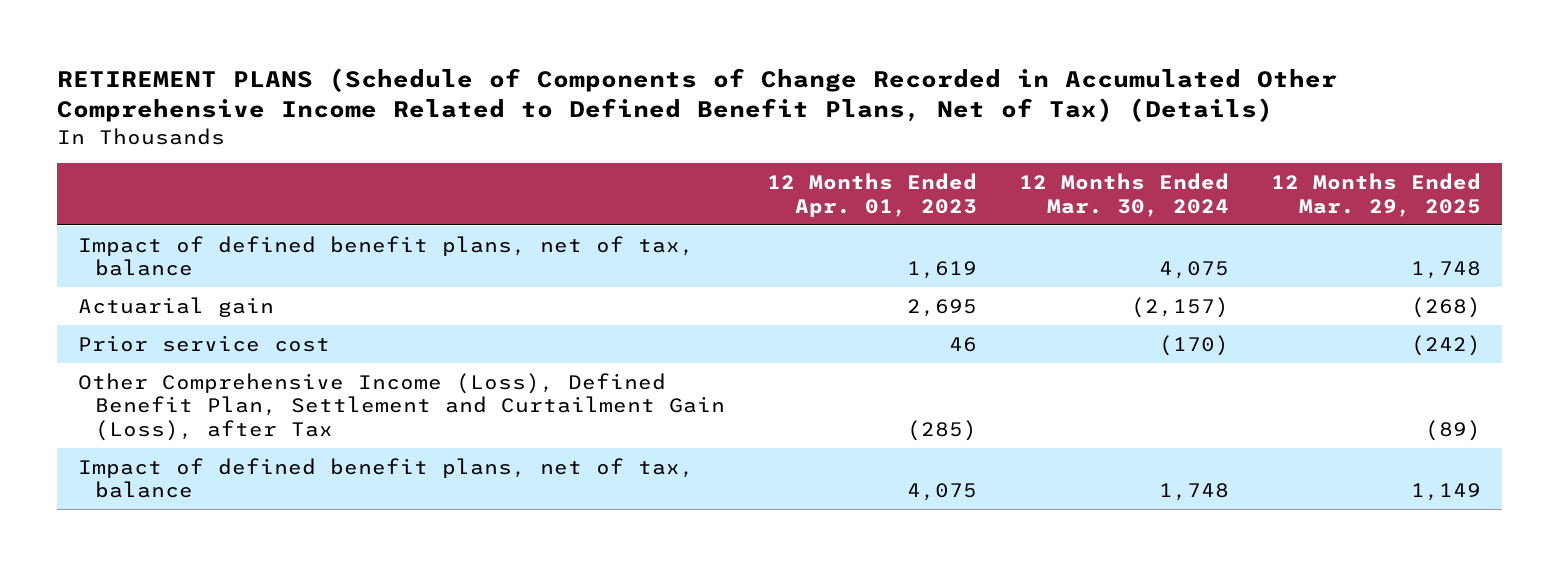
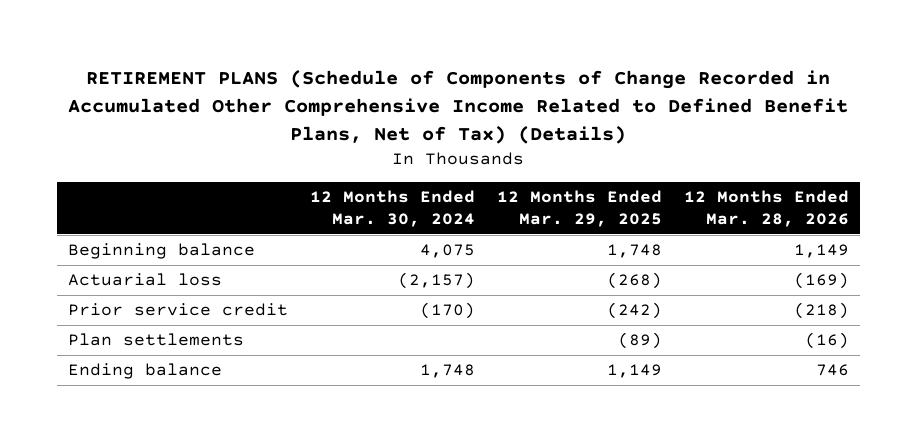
- | 12 Months Ended Apr. 01, 2023 | 12 Months Ended Mar. 30, 2024 | 12 Months Ended Mar. 29, 2025
+ | 12 Months Ended Mar. 30, 2024 | 12 Months Ended Mar. 29, 2025 | 12 Months Ended Mar. 28, 2026
- Impact of defined benefit plans, net of tax, balance | 1,619 | 4,075 | 1,748
- Actuarial gain | 2,695 | (2,157) | (268)
- Prior service cost | 46 | (170) | (242)
- Other Comprehensive Income (Loss), Defined Benefit Plan, Settlement and Curtailment Gain (Loss), after Tax | (285) | | (89)
- Impact of defined benefit plans, net of tax, balance | 4,075 | 1,748 | 1,149
+ Beginning balance | 4,075 | 1,748 | 1,149
+ Actuarial loss | (2,157) | (268) | (169)
+ Prior service credit | (170) | (242) | (218)
+ Plan settlements | | (89) | (16)
+ Ending balance | 1,748 | 1,149 | 746

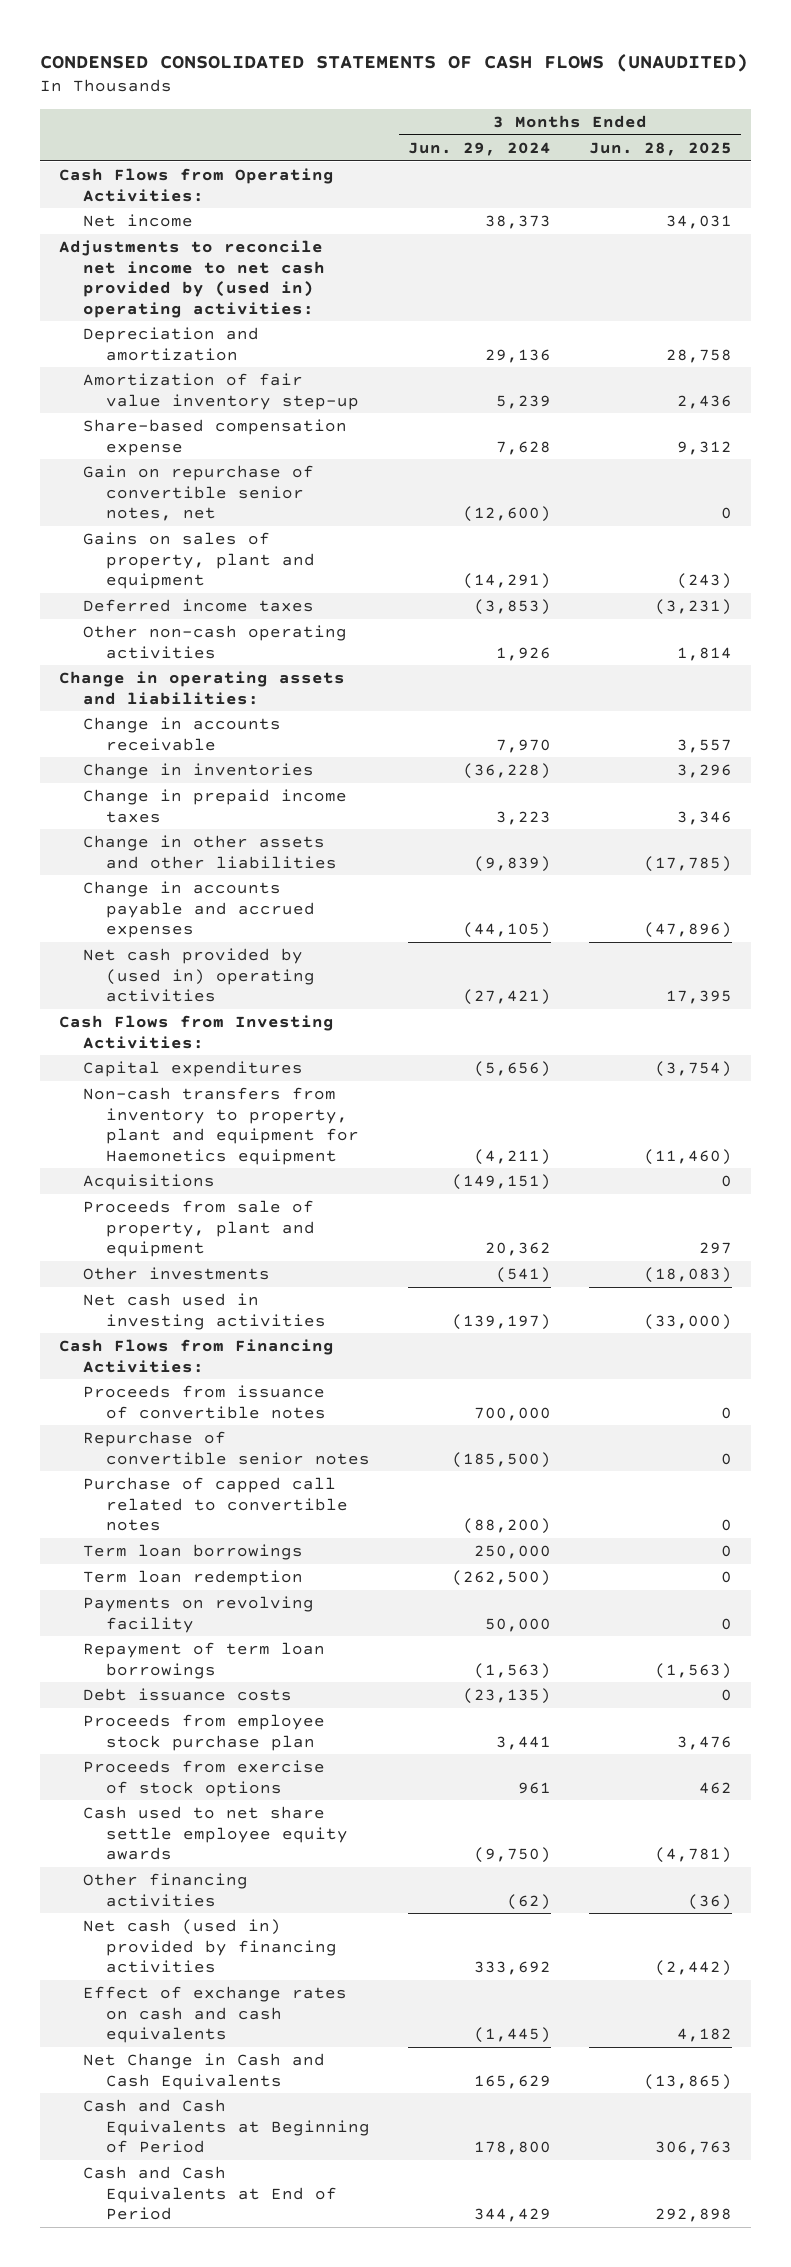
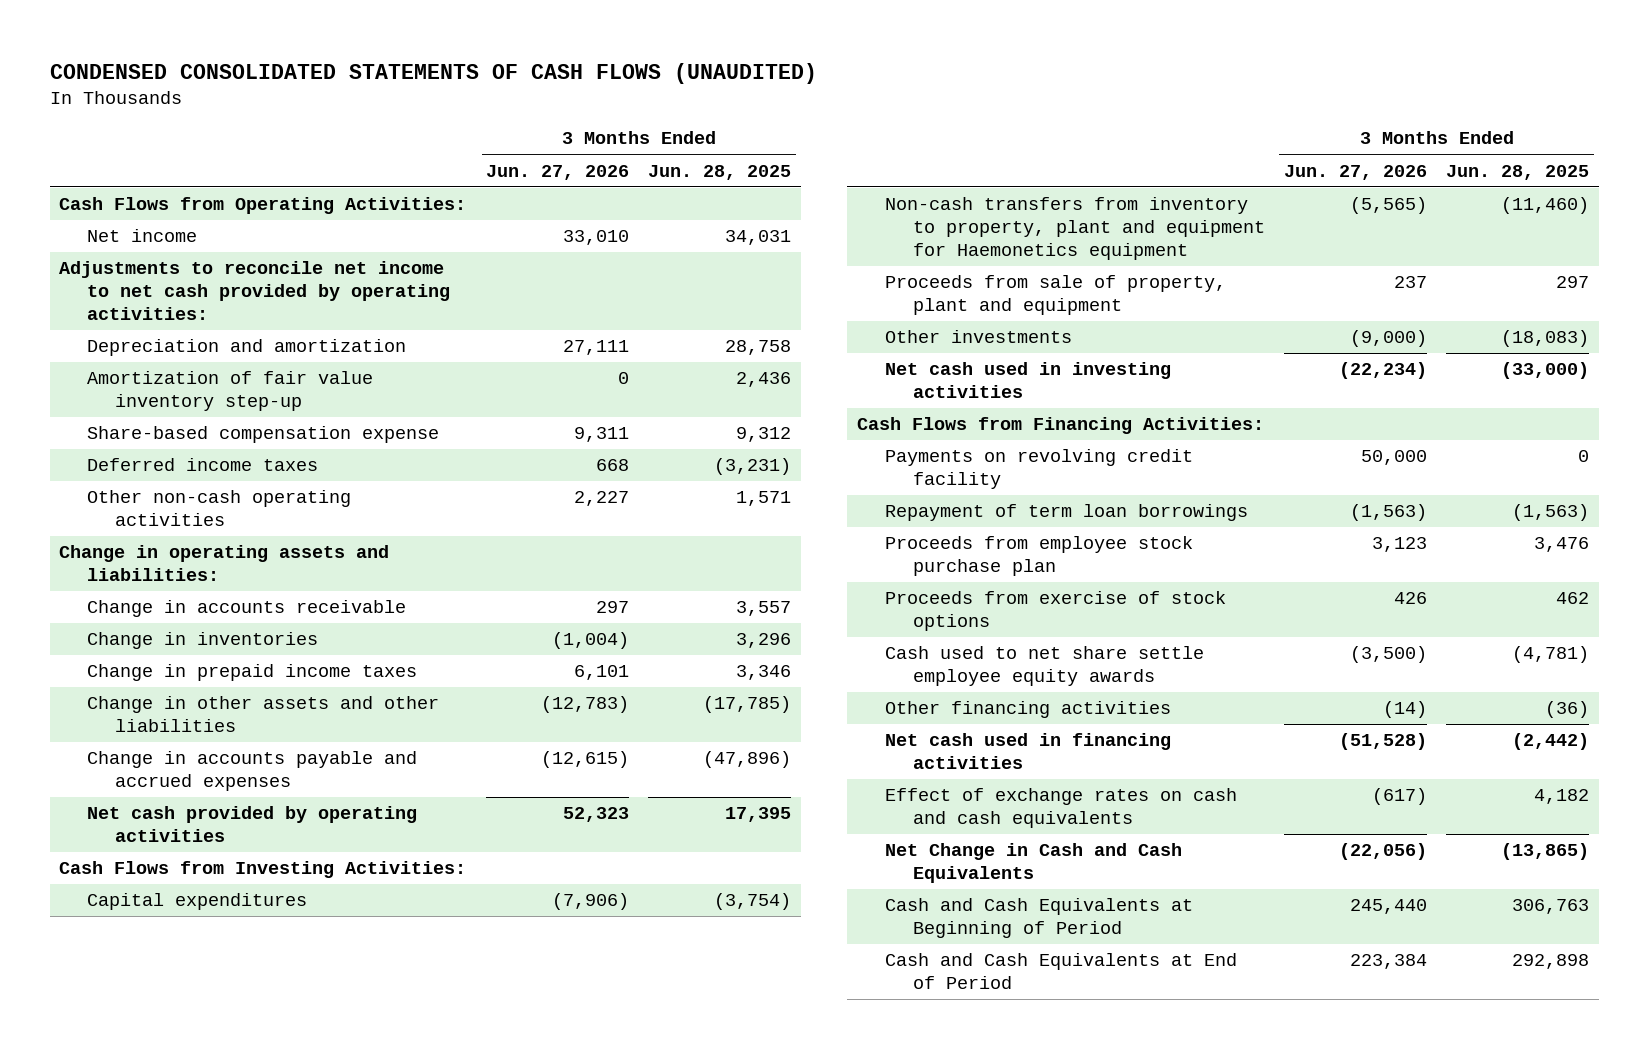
- | 3 Months Ended Jun. 29, 2024 | 3 Months Ended Jun. 28, 2025
+ | 3 Months Ended Jun. 27, 2026 | 3 Months Ended Jun. 28, 2025
- Adjustments to reconcile net income to net cash provided by (used in) operating activities:
+ Adjustments to reconcile net income to net cash provided by operating activities:
- Gain on repurchase of convertible senior notes, net | (12,600) | 0
- Gains on sales of property, plant and equipment | (14,291) | (243)
- Other non-cash operating activities | 1,926 | 1,814
+ Other non-cash operating activities | 2,227 | 1,571
- Net cash provided by (used in) operating activities | (27,421) | 17,395
+ Net cash provided by operating activities | 52,323 | 17,395
- Acquisitions | (149,151) | 0
- Proceeds from issuance of convertible notes | 700,000 | 0
- Repurchase of convertible senior notes | (185,500) | 0
- Purchase of capped call related to convertible notes | (88,200) | 0
- Term loan borrowings | 250,000 | 0
- Term loan redemption | (262,500) | 0
- Payments on revolving facility | 50,000 | 0
+ Payments on revolving credit facility | 50,000 | 0
- Debt issuance costs | (23,135) | 0
- Net cash (used in) provided by financing activities | 333,692 | (2,442)
+ Net cash used in financing activities | (51,528) | (2,442)

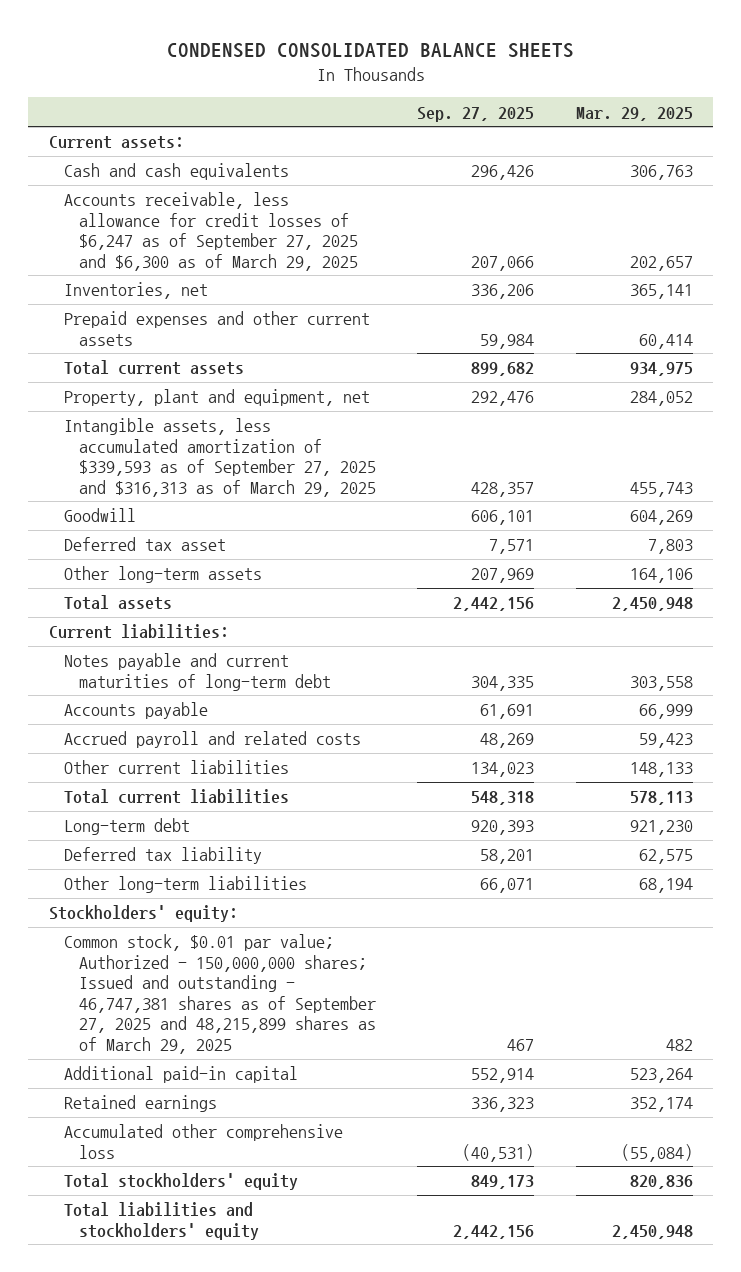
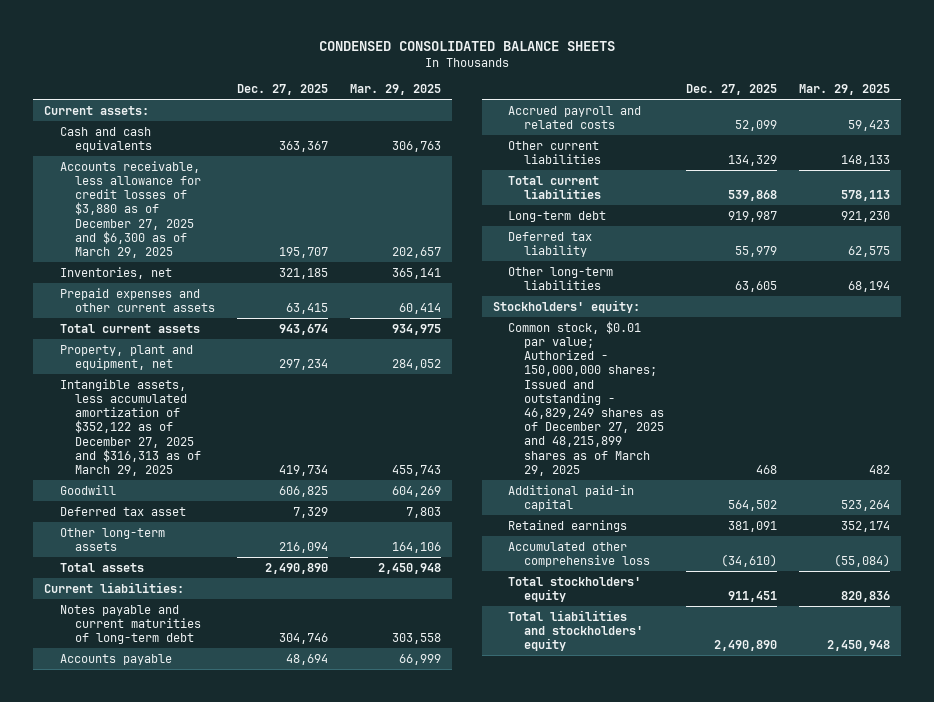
- | Sep. 27, 2025 | Mar. 29, 2025
+ | Dec. 27, 2025 | Mar. 29, 2025
- Accounts receivable, less allowance for credit losses of $6,247 as of September 27, 2025 and $6,300 as of March 29, 2025 | 207,066 | 202,657
+ Accounts receivable, less allowance for credit losses of $3,880 as of December 27, 2025 and $6,300 as of March 29, 2025 | 195,707 | 202,657
- Intangible assets, less accumulated amortization of $339,593 as of September 27, 2025 and $316,313 as of March 29, 2025 | 428,357 | 455,743
+ Intangible assets, less accumulated amortization of $352,122 as of December 27, 2025 and $316,313 as of March 29, 2025 | 419,734 | 455,743
- Common stock, $0.01 par value; Authorized - 150,000,000 shares; Issued and outstanding - 46,747,381 shares as of September 27, 2025 and 48,215,899 shares as of March 29, 2025 | 467 | 482
+ Common stock, $0.01 par value; Authorized - 150,000,000 shares; Issued and outstanding - 46,829,249 shares as of December 27, 2025 and 48,215,899 shares as of March 29, 2025 | 468 | 482

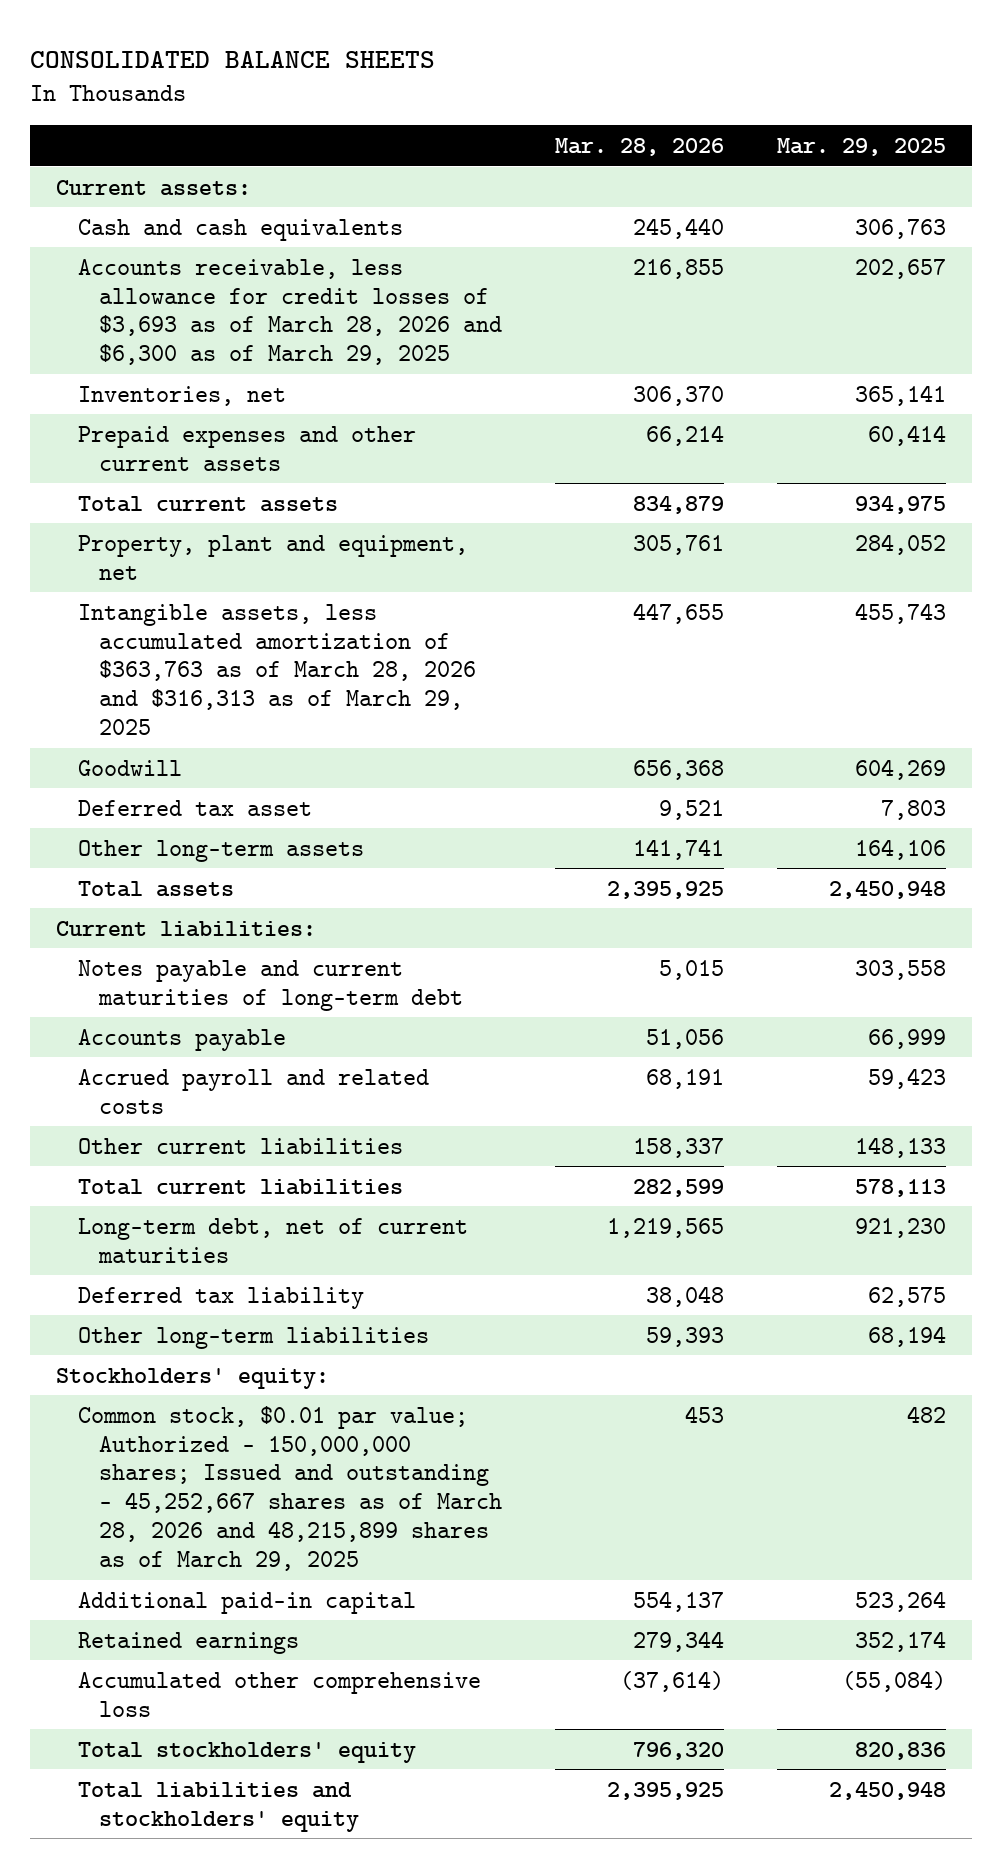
- CONDENSED CONSOLIDATED BALANCE SHEETS
+ CONSOLIDATED BALANCE SHEETS
- | Dec. 27, 2025 | Mar. 29, 2025
+ | Mar. 28, 2026 | Mar. 29, 2025
- Accounts receivable, less allowance for credit losses of $3,880 as of December 27, 2025 and $6,300 as of March 29, 2025 | 195,707 | 202,657
+ Accounts receivable, less allowance for credit losses of $3,693 as of March 28, 2026 and $6,300 as of March 29, 2025 | 216,855 | 202,657
- Intangible assets, less accumulated amortization of $352,122 as of December 27, 2025 and $316,313 as of March 29, 2025 | 419,734 | 455,743
+ Intangible assets, less accumulated amortization of $363,763 as of March 28, 2026 and $316,313 as of March 29, 2025 | 447,655 | 455,743
- Long-term debt | 919,987 | 921,230
+ Long-term debt, net of current maturities | 1,219,565 | 921,230
- Common stock, $0.01 par value; Authorized - 150,000,000 shares; Issued and outstanding - 46,829,249 shares as of December 27, 2025 and 48,215,899 shares as of March 29, 2025 | 468 | 482
+ Common stock, $0.01 par value; Authorized - 150,000,000 shares; Issued and outstanding - 45,252,667 shares as of March 28, 2026 and 48,215,899 shares as of March 29, 2025 | 453 | 482

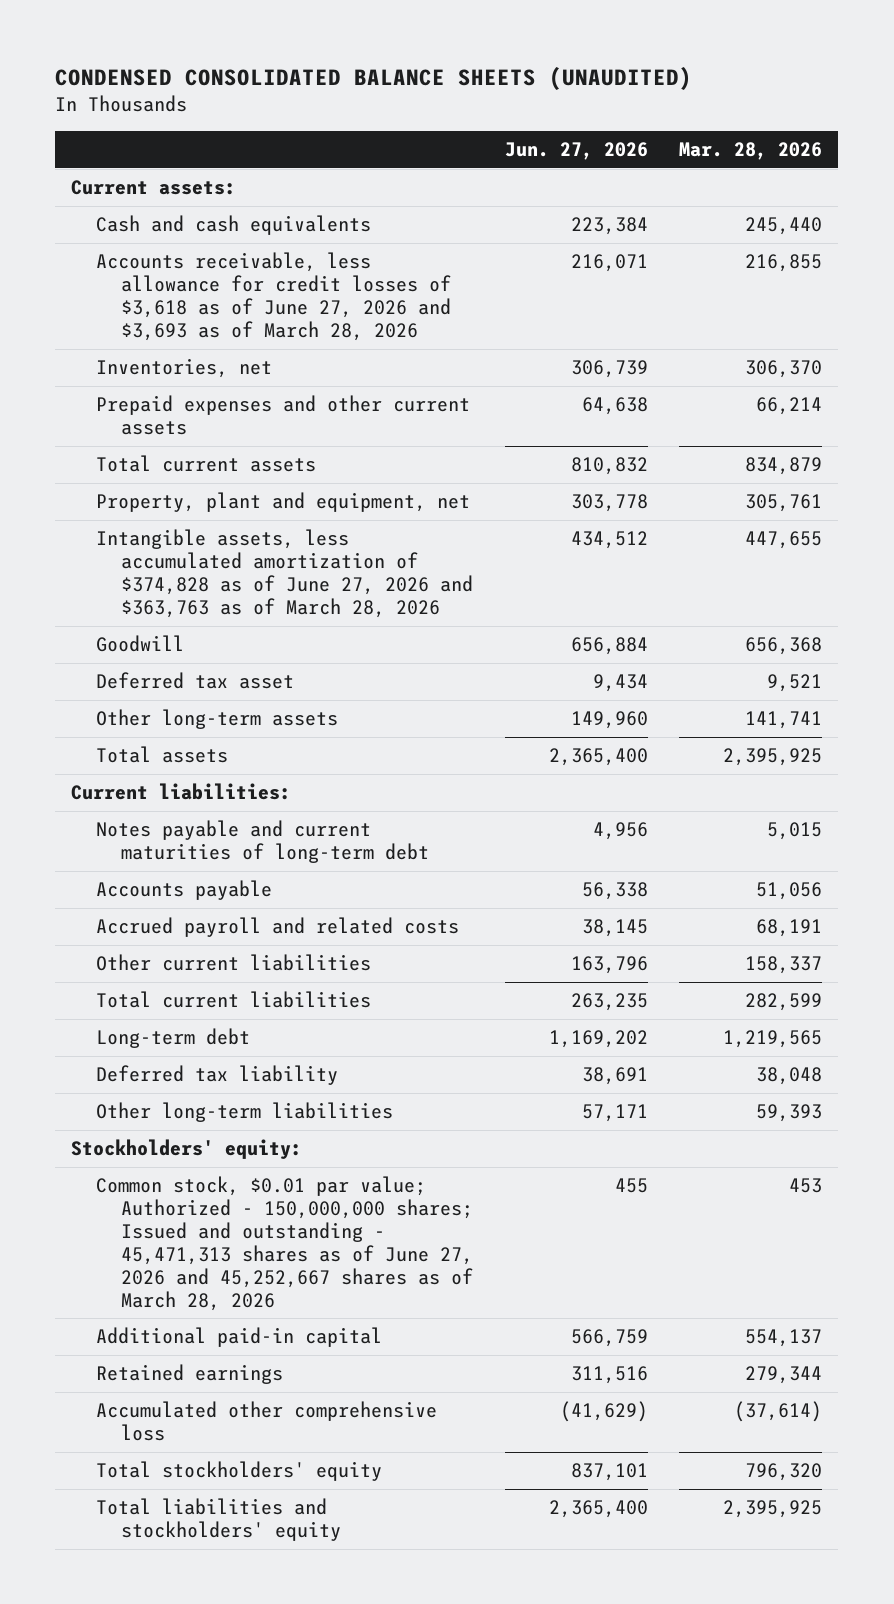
- CONSOLIDATED BALANCE SHEETS
+ CONDENSED CONSOLIDATED BALANCE SHEETS (UNAUDITED)
- | Mar. 28, 2026 | Mar. 29, 2025
+ | Jun. 27, 2026 | Mar. 28, 2026
- Accounts receivable, less allowance for credit losses of $3,693 as of March 28, 2026 and $6,300 as of March 29, 2025 | 216,855 | 202,657
+ Accounts receivable, less allowance for credit losses of $3,618 as of June 27, 2026 and $3,693 as of March 28, 2026 | 216,071 | 216,855
- Intangible assets, less accumulated amortization of $363,763 as of March 28, 2026 and $316,313 as of March 29, 2025 | 447,655 | 455,743
+ Intangible assets, less accumulated amortization of $374,828 as of June 27, 2026 and $363,763 as of March 28, 2026 | 434,512 | 447,655
- Long-term debt, net of current maturities | 1,219,565 | 921,230
+ Long-term debt | 1,169,202 | 1,219,565
- Common stock, $0.01 par value; Authorized - 150,000,000 shares; Issued and outstanding - 45,252,667 shares as of March 28, 2026 and 48,215,899 shares as of March 29, 2025 | 453 | 482
+ Common stock, $0.01 par value; Authorized - 150,000,000 shares; Issued and outstanding - 45,471,313 shares as of June 27, 2026 and 45,252,667 shares as of March 28, 2026 | 455 | 453

